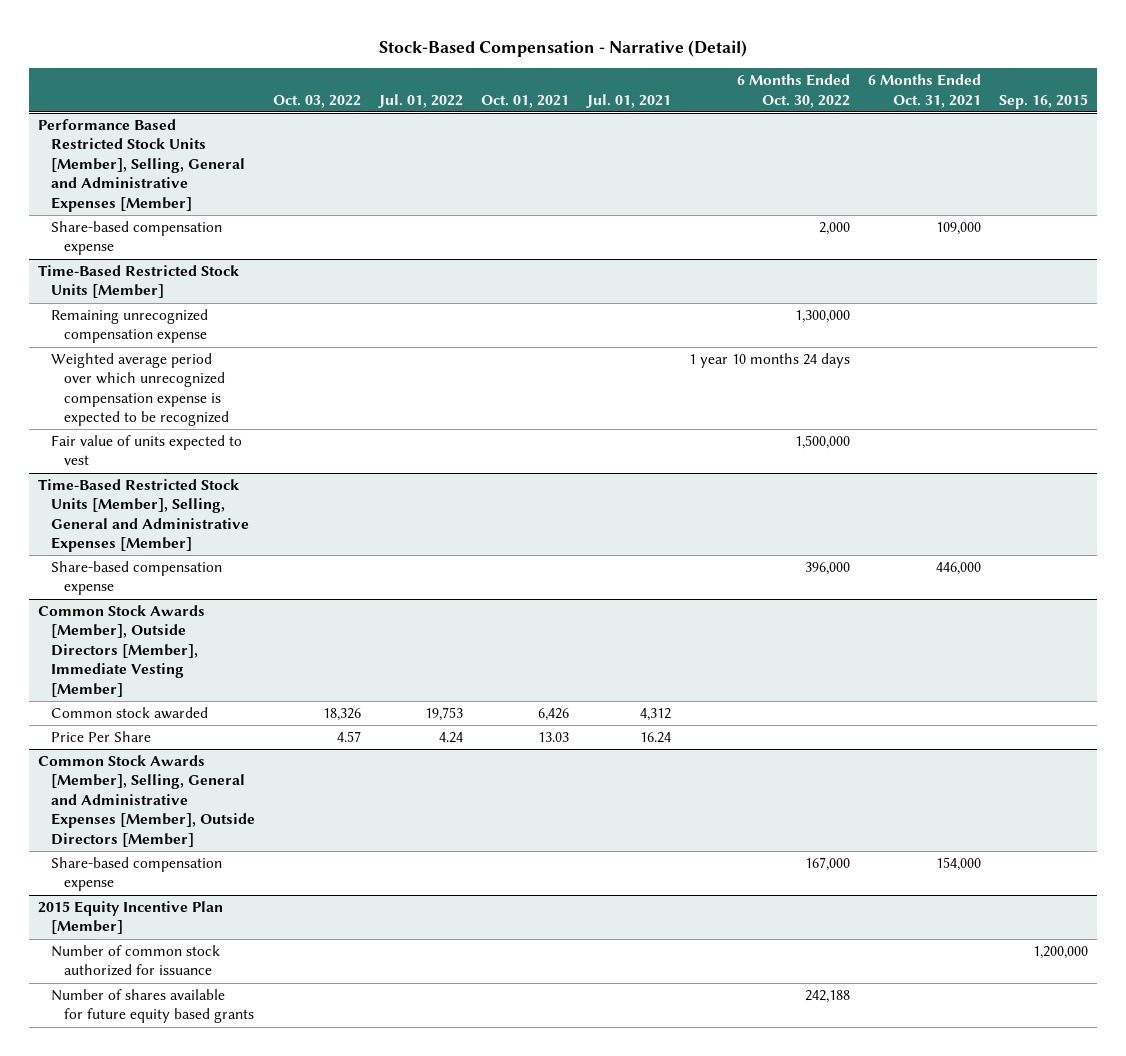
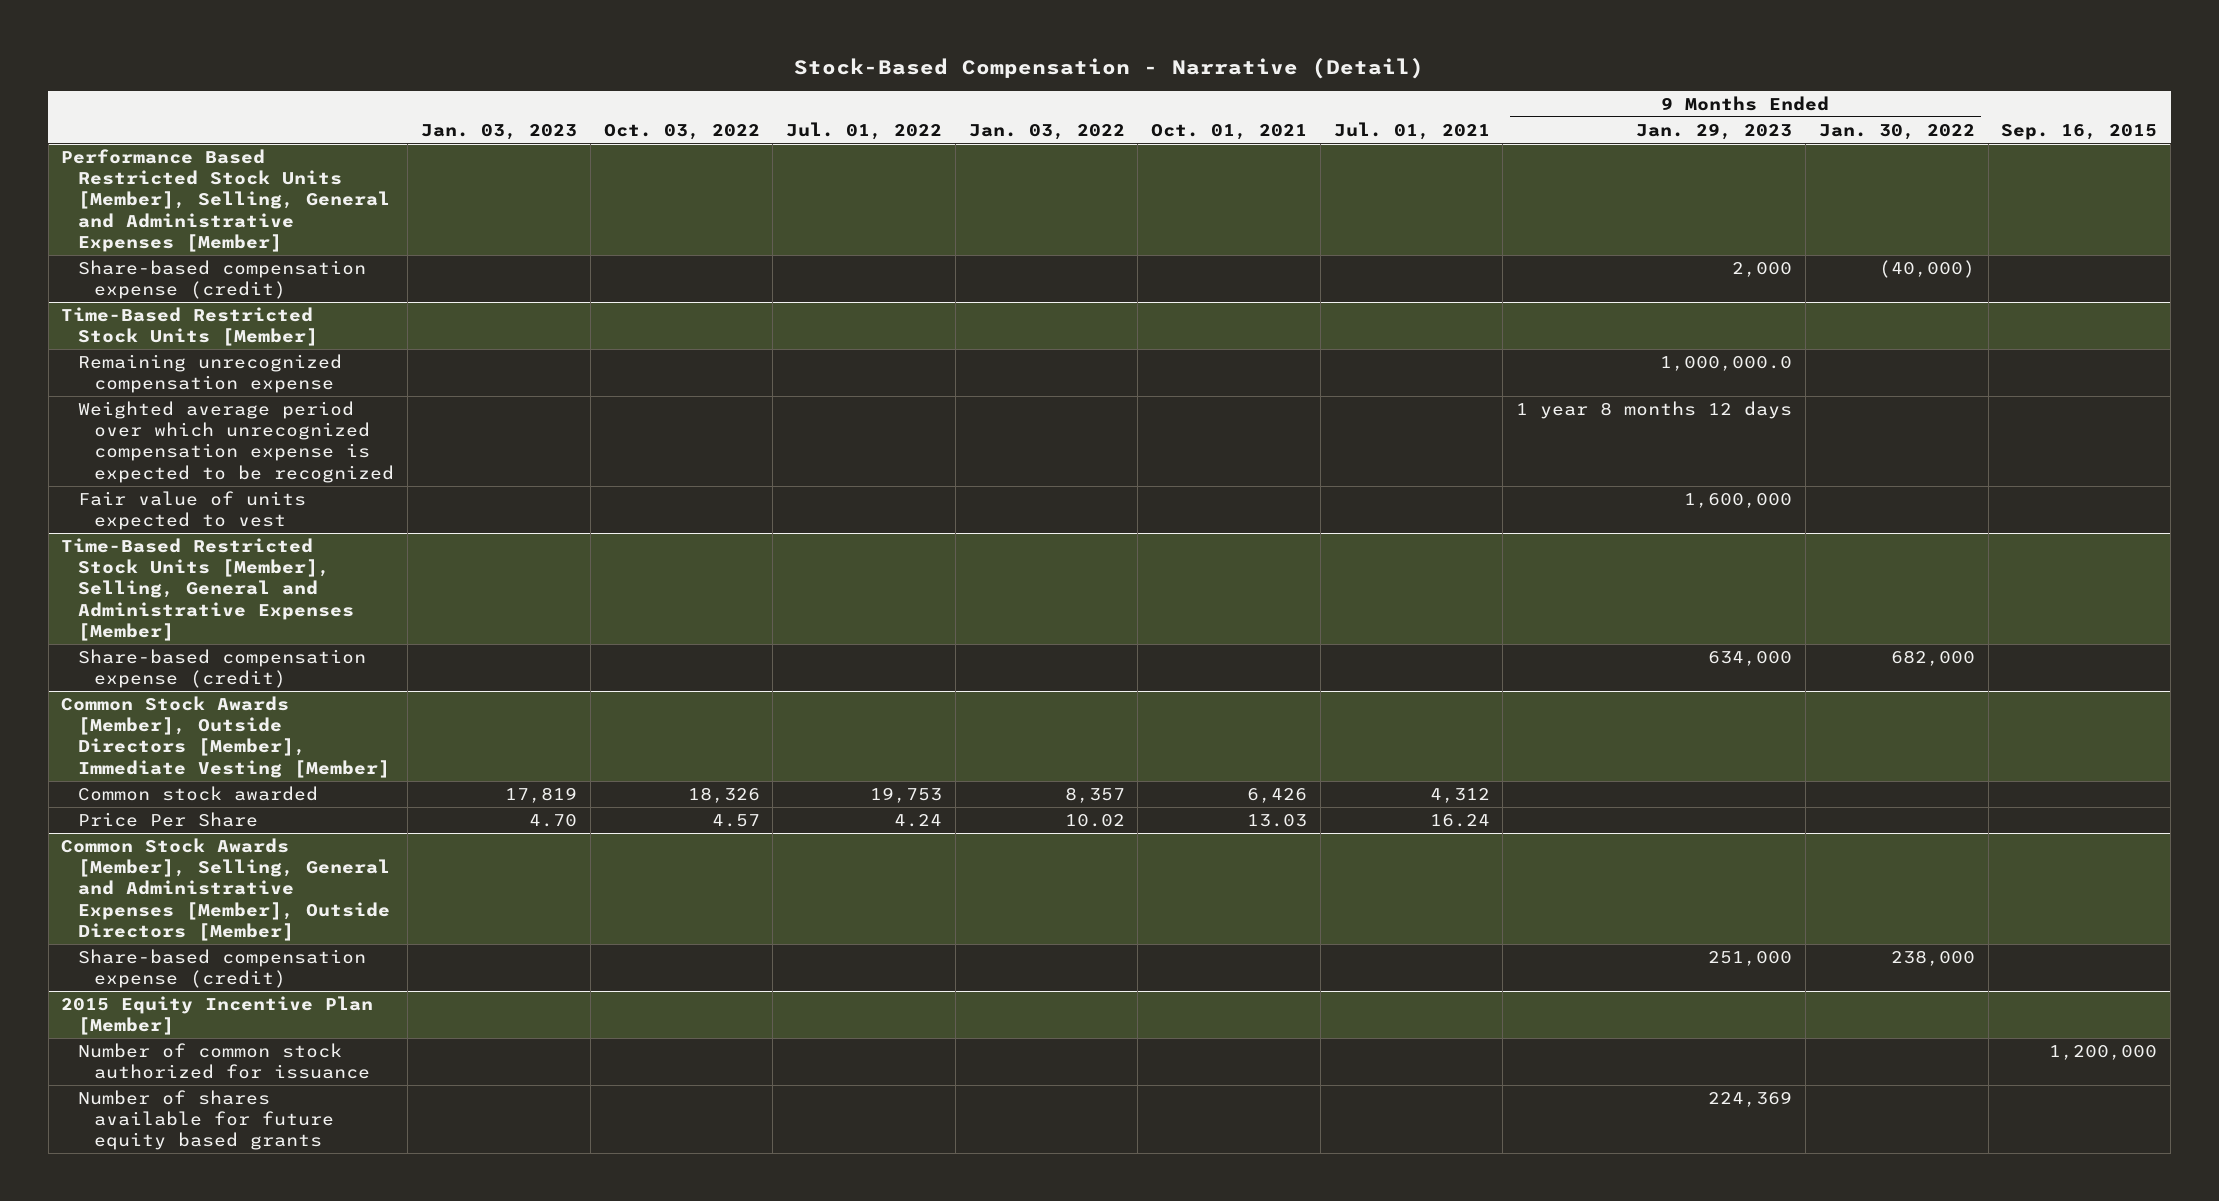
- | Oct. 03, 2022 | Jul. 01, 2022 | Oct. 01, 2021 | Jul. 01, 2021 | 6 Months Ended Oct. 30, 2022 | 6 Months Ended Oct. 31, 2021 | Sep. 16, 2015
+ | Jan. 03, 2023 | Oct. 03, 2022 | Jul. 01, 2022 | Jan. 03, 2022 | Oct. 01, 2021 | Jul. 01, 2021 | 9 Months Ended Jan. 29, 2023 | 9 Months Ended Jan. 30, 2022 | Sep. 16, 2015
@ Performance Based Restricted Stock Units [Member], Selling, General and Administrative Expenses [Member]
- Share-based compensation expense | | | | | 2,000 | 109,000 |
+ Share-based compensation expense (credit) | | | | | | | 2,000 | (40,000) |
@ Time-Based Restricted Stock Units [Member], Selling, General and Administrative Expenses [Member]
- Share-based compensation expense | | | | | 396,000 | 446,000 |
+ Share-based compensation expense (credit) | | | | | | | 634,000 | 682,000 |
@ Common Stock Awards [Member], Selling, General and Administrative Expenses [Member], Outside Directors [Member]
- Share-based compensation expense | | | | | 167,000 | 154,000 |
+ Share-based compensation expense (credit) | | | | | | | 251,000 | 238,000 |

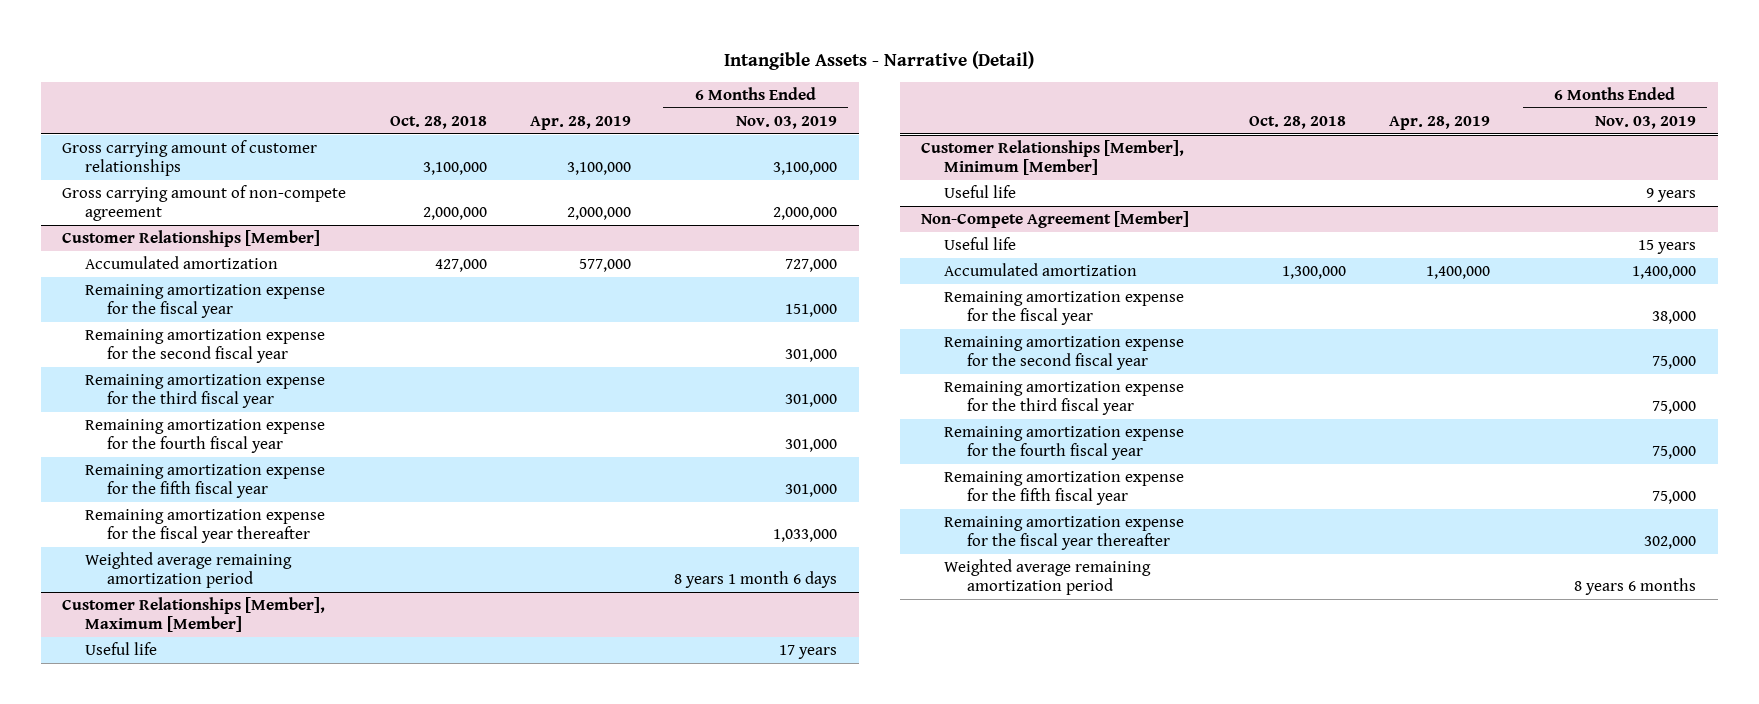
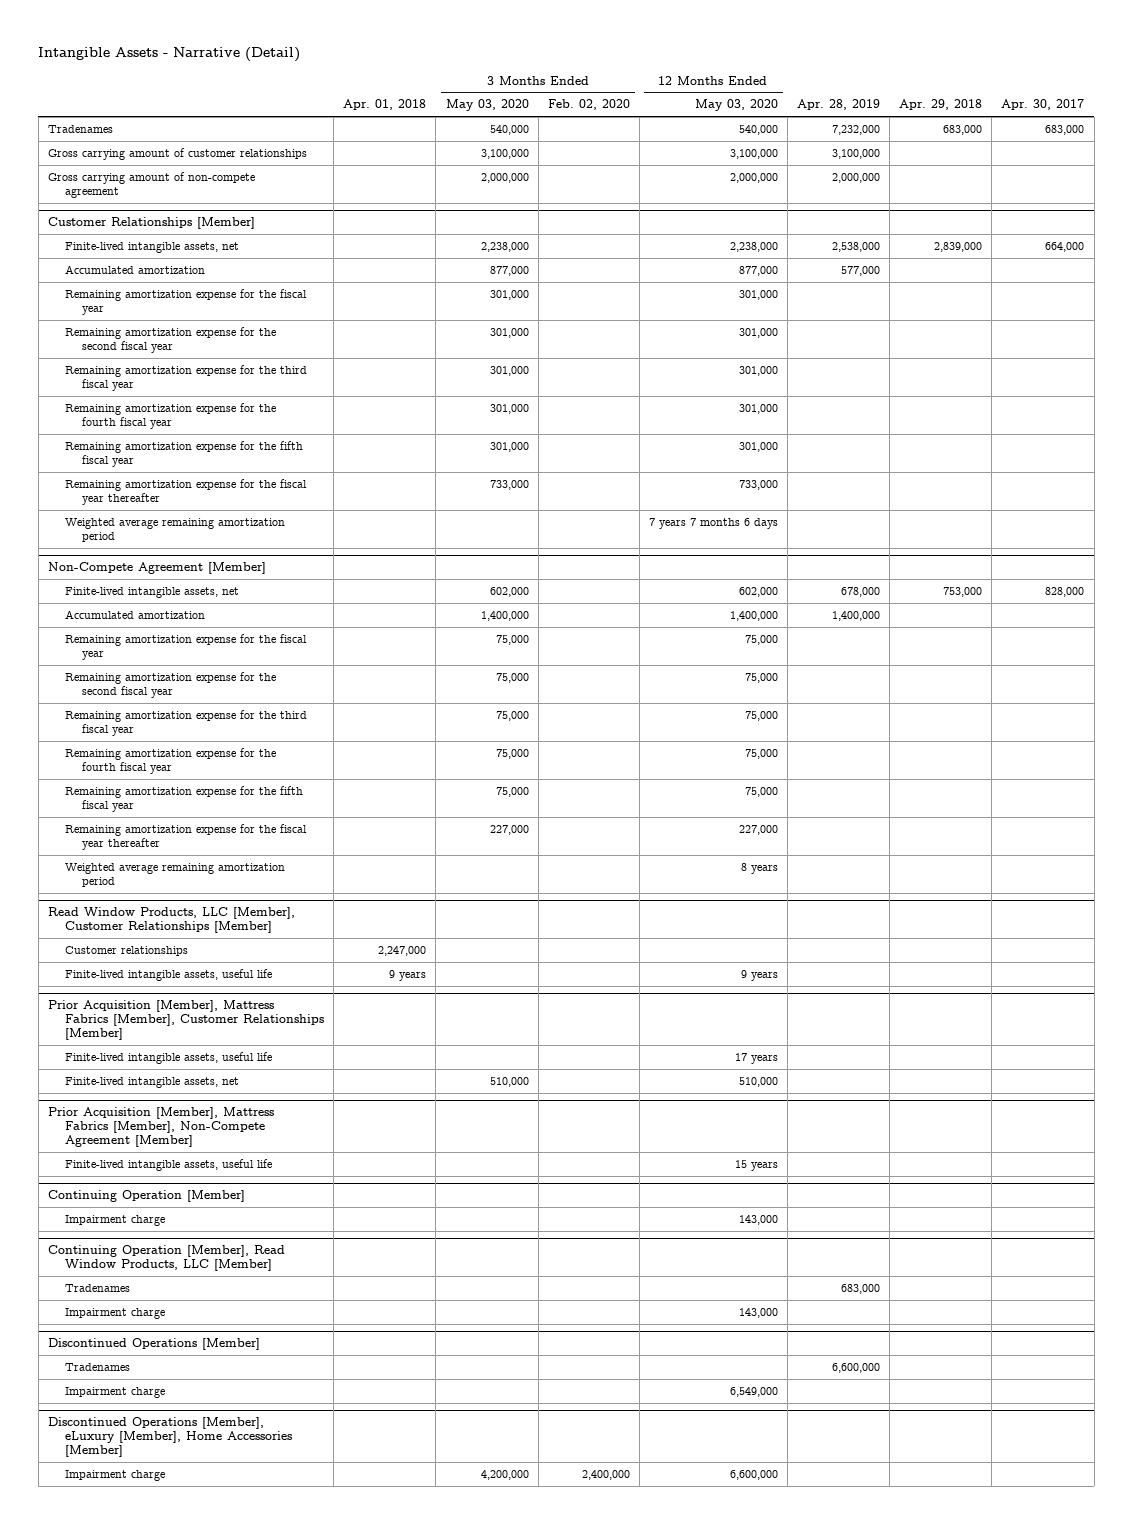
- | Oct. 28, 2018 | Apr. 28, 2019 | 6 Months Ended Nov. 03, 2019
+ | Apr. 01, 2018 | 3 Months Ended May 03, 2020 | 3 Months Ended Feb. 02, 2020 | 12 Months Ended May 03, 2020 | Apr. 28, 2019 | Apr. 29, 2018 | Apr. 30, 2017
+ Tradenames | | 540,000 | | 540,000 | 7,232,000 | 683,000 | 683,000
@ Customer Relationships [Member]
+ Finite-lived intangible assets, net | | 2,238,000 | | 2,238,000 | 2,538,000 | 2,839,000 | 664,000
- Customer Relationships [Member], Maximum [Member]
- Useful life | | | 17 years
- Customer Relationships [Member], Minimum [Member]
- Useful life | | | 9 years
@ Non-Compete Agreement [Member]
- Useful life | | | 15 years
+ Finite-lived intangible assets, net | | 602,000 | | 602,000 | 678,000 | 753,000 | 828,000
+ Read Window Products, LLC [Member], Customer Relationships [Member]
+ Customer relationships | 2,247,000 | | | | | |
+ Finite-lived intangible assets, useful life | 9 years | | | 9 years | | |
+ Prior Acquisition [Member], Mattress Fabrics [Member], Customer Relationships [Member]
+ Finite-lived intangible assets, useful life | | | | 17 years | | |
+ Finite-lived intangible assets, net | | 510,000 | | 510,000 | | |
+ Prior Acquisition [Member], Mattress Fabrics [Member], Non-Compete Agreement [Member]
+ Finite-lived intangible assets, useful life | | | | 15 years | | |
+ Continuing Operation [Member]
+ Impairment charge | | | | 143,000 | | |
+ Continuing Operation [Member], Read Window Products, LLC [Member]
+ Tradenames | | | | | 683,000 | |
+ Impairment charge | | | | 143,000 | | |
+ Discontinued Operations [Member]
+ Tradenames | | | | | 6,600,000 | |
+ Impairment charge | | | | 6,549,000 | | |
+ Discontinued Operations [Member], eLuxury [Member], Home Accessories [Member]
+ Impairment charge | | 4,200,000 | 2,400,000 | 6,600,000 | | |

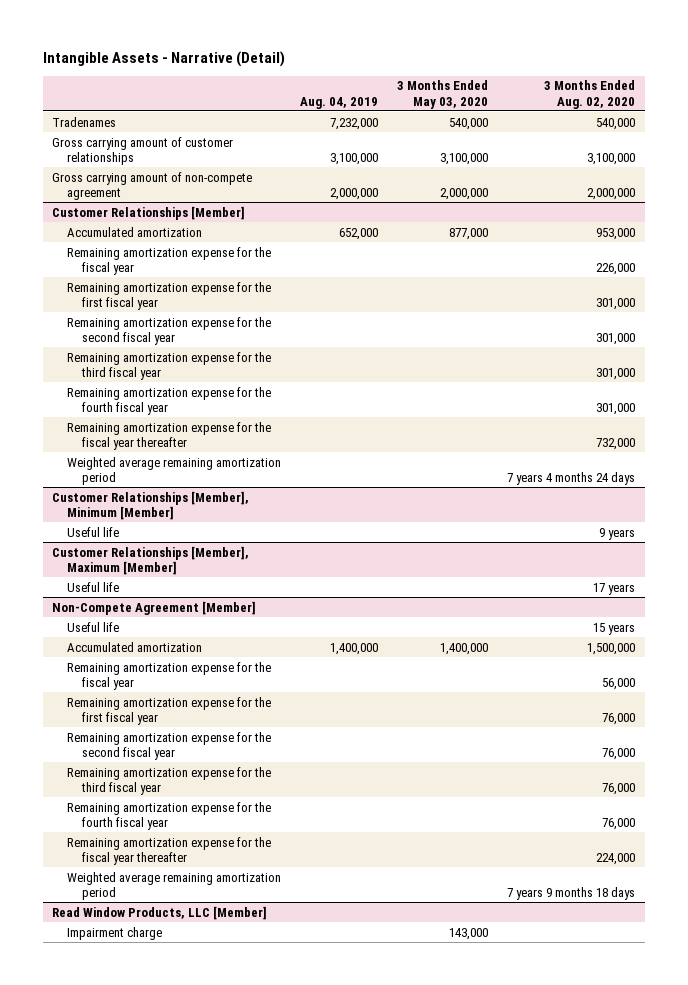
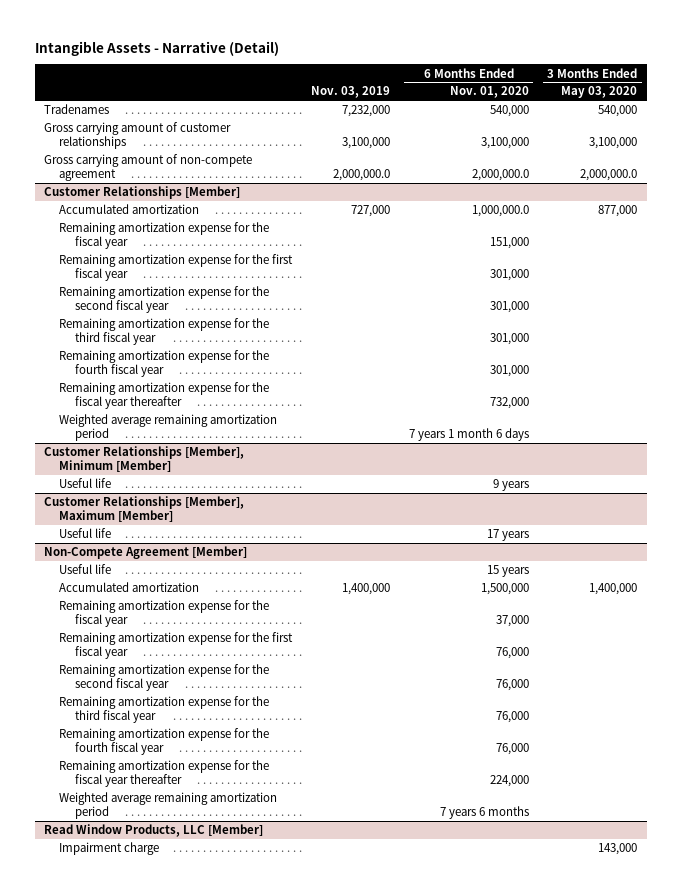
- | Aug. 04, 2019 | 3 Months Ended May 03, 2020 | 3 Months Ended Aug. 02, 2020
+ | Nov. 03, 2019 | 6 Months Ended Nov. 01, 2020 | 3 Months Ended May 03, 2020
- Gross carrying amount of non-compete agreement | 2,000,000 | 2,000,000 | 2,000,000
+ Gross carrying amount of non-compete agreement | 2,000,000.0 | 2,000,000.0 | 2,000,000.0

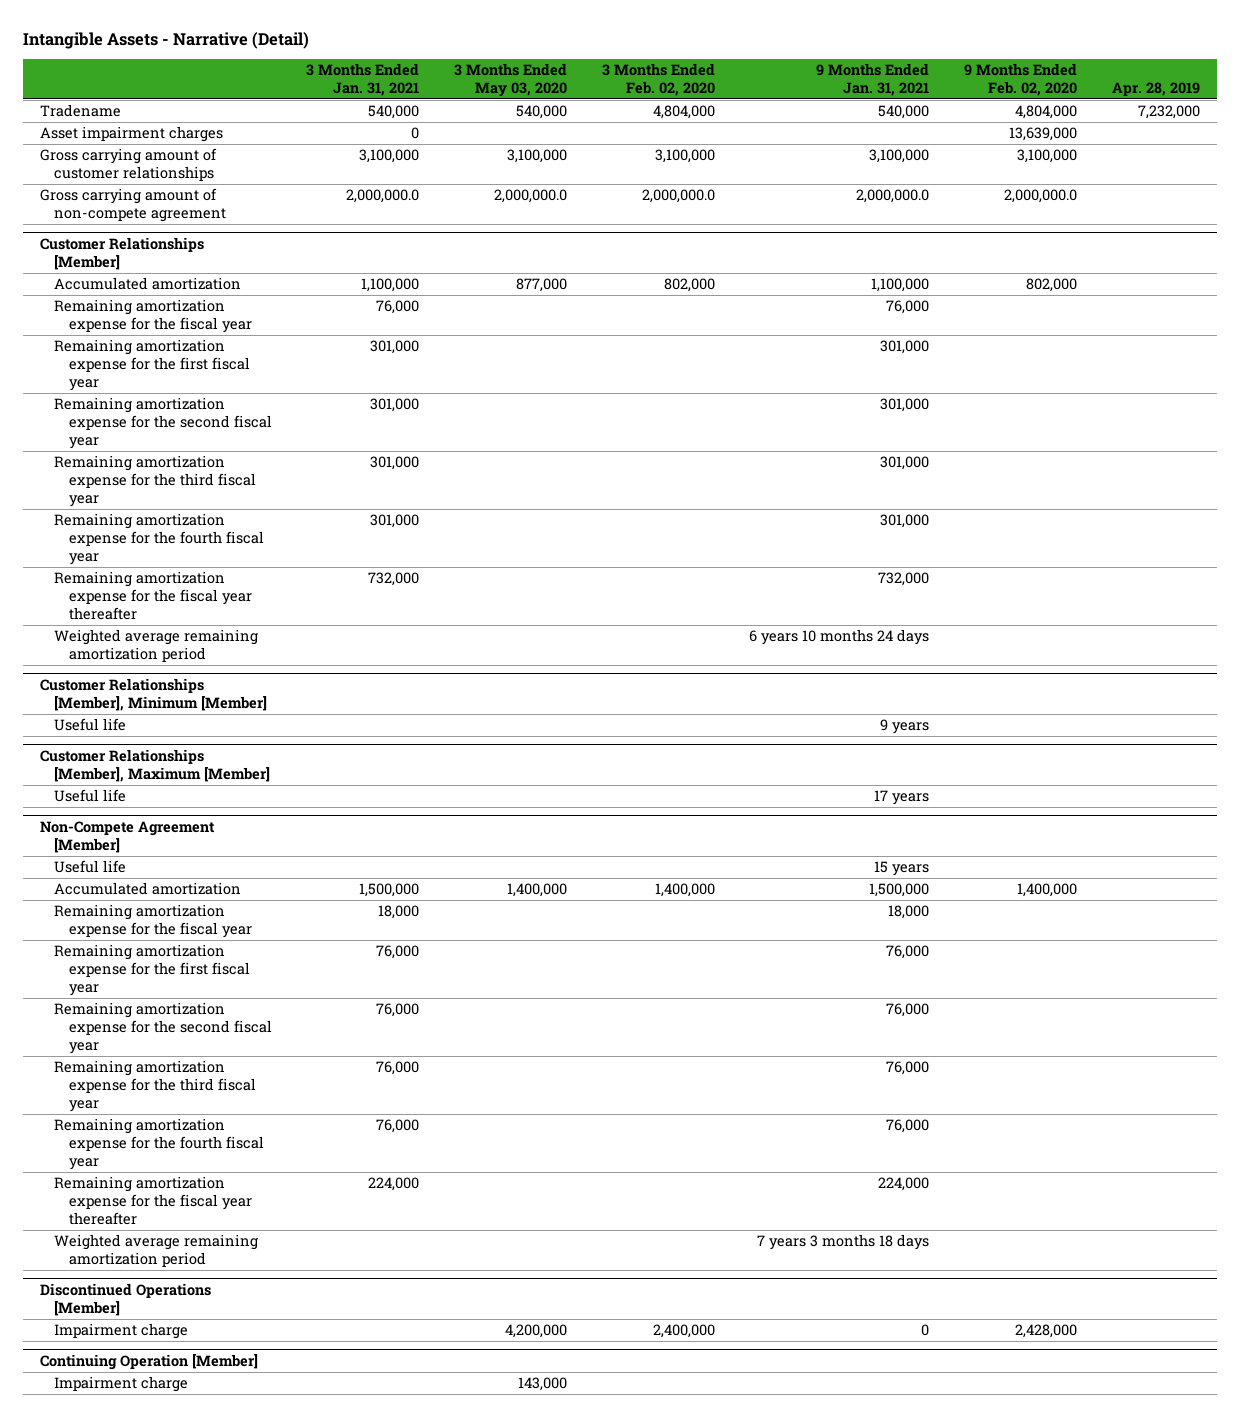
- | Nov. 03, 2019 | 6 Months Ended Nov. 01, 2020 | 3 Months Ended May 03, 2020
+ | 3 Months Ended Jan. 31, 2021 | 3 Months Ended May 03, 2020 | 3 Months Ended Feb. 02, 2020 | 9 Months Ended Jan. 31, 2021 | 9 Months Ended Feb. 02, 2020 | Apr. 28, 2019
- Tradenames | 7,232,000 | 540,000 | 540,000
+ Tradename | 540,000 | 540,000 | 4,804,000 | 540,000 | 4,804,000 | 7,232,000
+ Asset impairment charges | 0 | | | | 13,639,000 |
- Read Window Products, LLC [Member]
+ Discontinued Operations [Member]
+ Impairment charge | | 4,200,000 | 2,400,000 | 0 | 2,428,000 |
+ Continuing Operation [Member]

